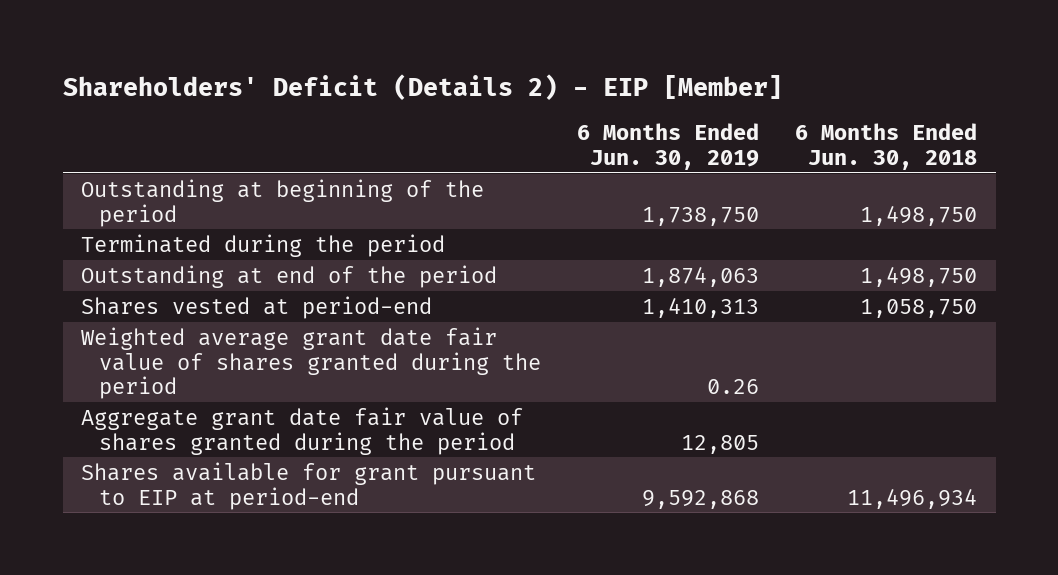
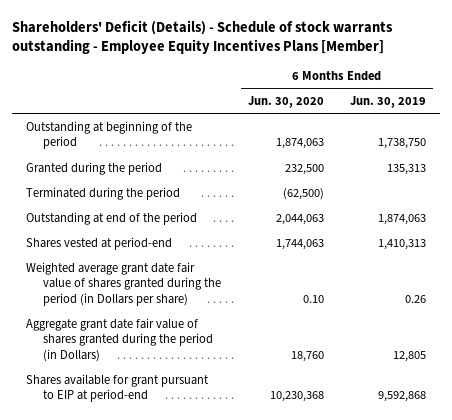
- Shareholders' Deficit (Details 2) - EIP [Member]
+ Shareholders' Deficit (Details) - Schedule of stock warrants outstanding - Employee Equity Incentives Plans [Member]
- | 6 Months Ended Jun. 30, 2019 | 6 Months Ended Jun. 30, 2018
+ | 6 Months Ended Jun. 30, 2020 | 6 Months Ended Jun. 30, 2019
+ Granted during the period | 232,500 | 135,313
- Weighted average grant date fair value of shares granted during the period | 0.26 |
- Aggregate grant date fair value of shares granted during the period | 12,805 |
+ Weighted average grant date fair value of shares granted during the period (in Dollars per share) | 0.10 | 0.26
+ Aggregate grant date fair value of shares granted during the period (in Dollars) | 18,760 | 12,805

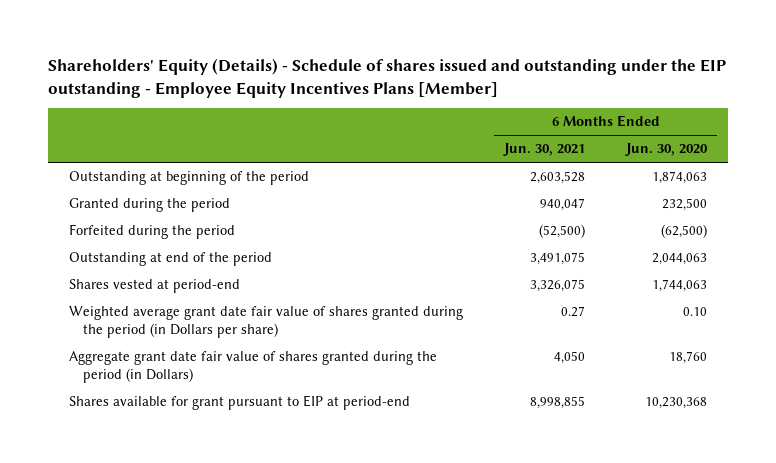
- Shareholders' Deficit (Details) - Schedule of stock warrants outstanding - Employee Equity Incentives Plans [Member]
+ Shareholders' Equity (Details) - Schedule of shares issued and outstanding under the EIP outstanding - Employee Equity Incentives Plans [Member]
- | 6 Months Ended Jun. 30, 2020 | 6 Months Ended Jun. 30, 2019
+ | 6 Months Ended Jun. 30, 2021 | 6 Months Ended Jun. 30, 2020
- Terminated during the period | (62,500) |
+ Forfeited during the period | (52,500) | (62,500)

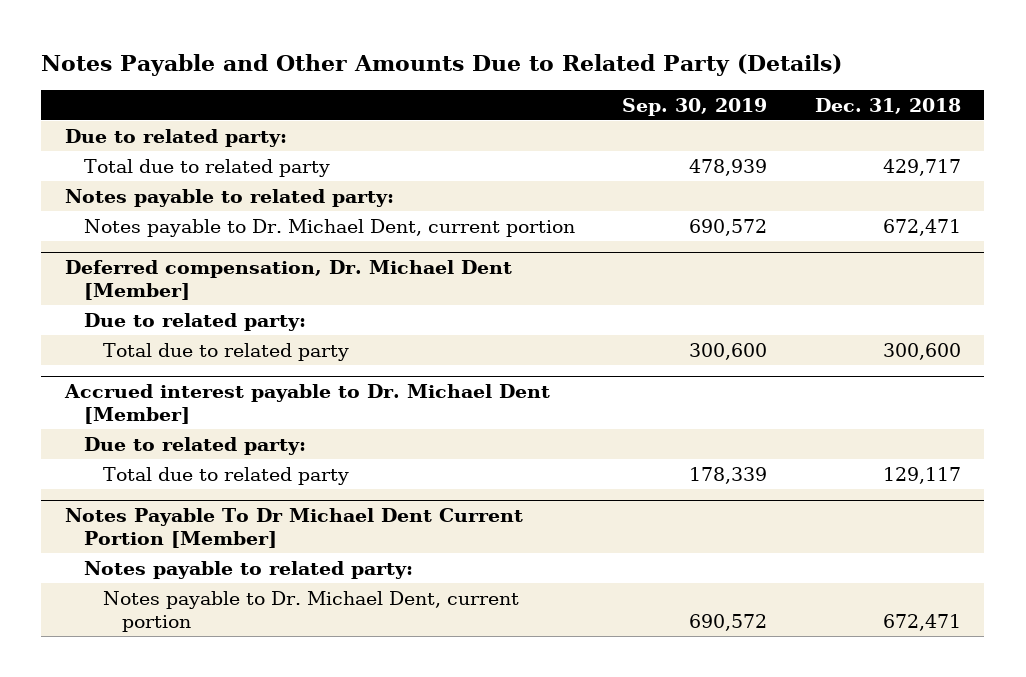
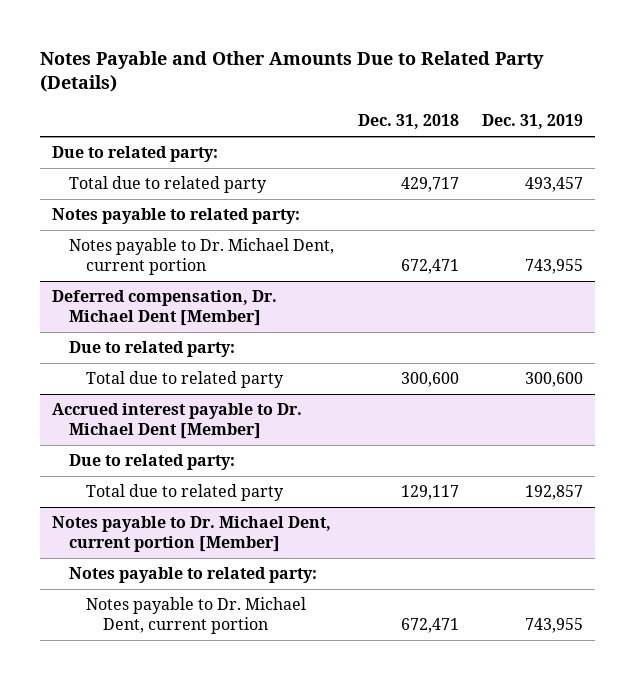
- | Sep. 30, 2019 | Dec. 31, 2018
+ | Dec. 31, 2018 | Dec. 31, 2019
- Notes Payable To Dr Michael Dent Current Portion [Member]
+ Notes payable to Dr. Michael Dent, current portion [Member]

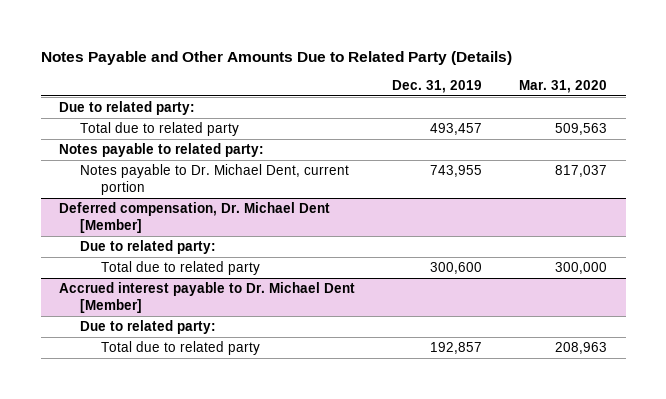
- | Dec. 31, 2018 | Dec. 31, 2019
+ | Dec. 31, 2019 | Mar. 31, 2020
- Notes payable to Dr. Michael Dent, current portion [Member]
- Notes payable to related party:
- Notes payable to Dr. Michael Dent, current portion | 672,471 | 743,955

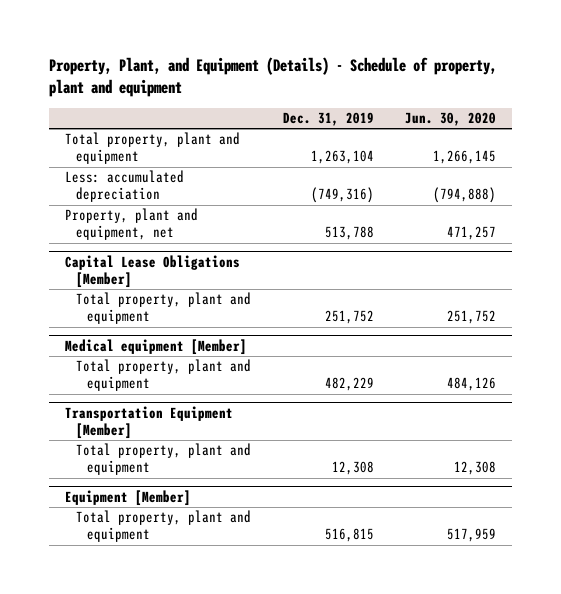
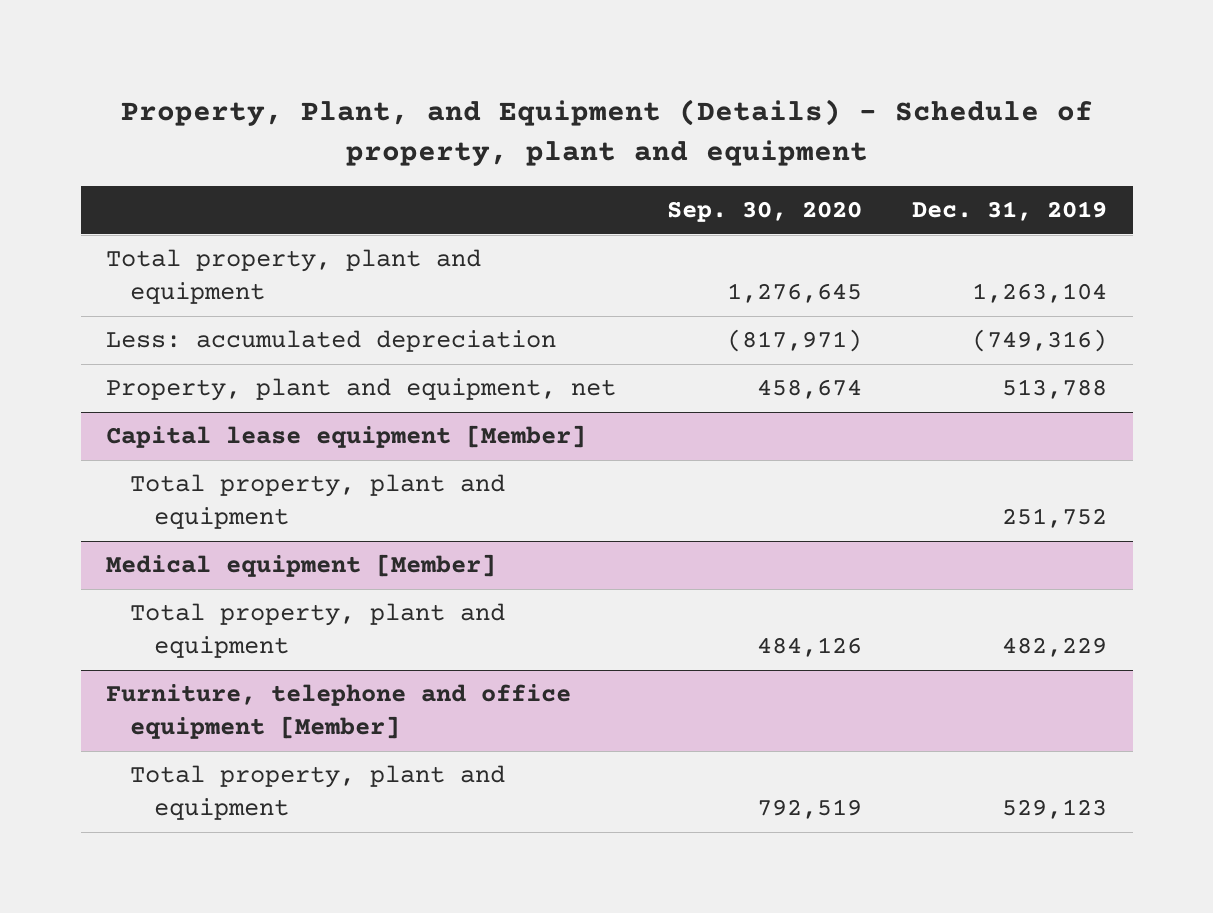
- | Dec. 31, 2019 | Jun. 30, 2020
+ | Sep. 30, 2020 | Dec. 31, 2019
- Capital Lease Obligations [Member]
+ Capital lease equipment [Member]
- Transportation Equipment [Member]
- Total property, plant and equipment | 12,308 | 12,308
- Equipment [Member]
- Total property, plant and equipment | 516,815 | 517,959
+ Furniture, telephone and office equipment [Member]
+ Total property, plant and equipment | 792,519 | 529,123

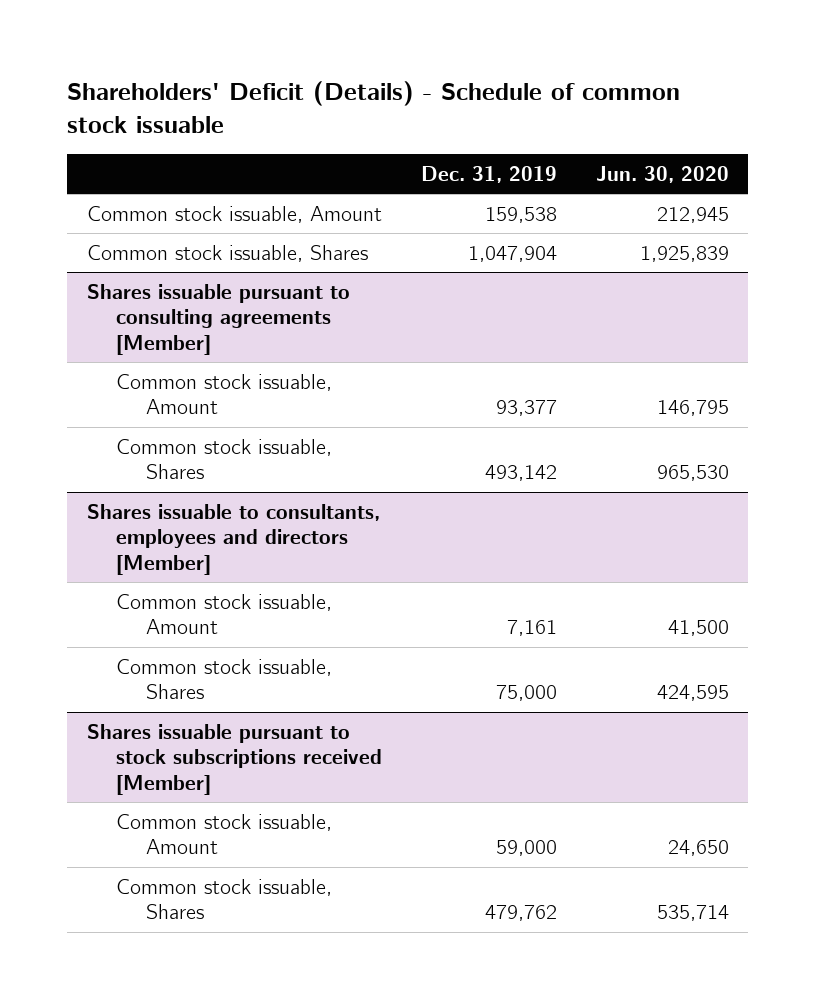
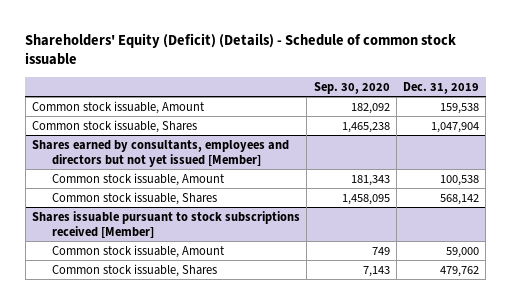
- Shareholders' Deficit (Details) - Schedule of common stock issuable
+ Shareholders' Equity (Deficit) (Details) - Schedule of common stock issuable
- | Dec. 31, 2019 | Jun. 30, 2020
+ | Sep. 30, 2020 | Dec. 31, 2019
- Shares issuable pursuant to consulting agreements [Member]
- Common stock issuable, Amount | 93,377 | 146,795
- Common stock issuable, Shares | 493,142 | 965,530
- Shares issuable to consultants, employees and directors [Member]
- Common stock issuable, Amount | 7,161 | 41,500
- Common stock issuable, Shares | 75,000 | 424,595
+ Shares earned by consultants, employees and directors but not yet issued [Member]
+ Common stock issuable, Amount | 181,343 | 100,538
+ Common stock issuable, Shares | 1,458,095 | 568,142

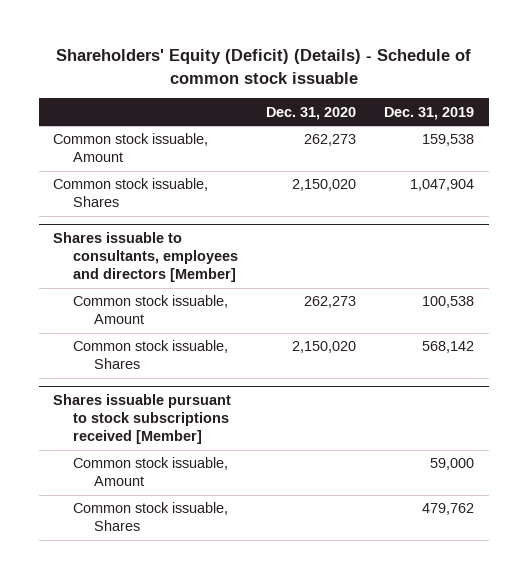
- | Sep. 30, 2020 | Dec. 31, 2019
+ | Dec. 31, 2020 | Dec. 31, 2019
- Shares earned by consultants, employees and directors but not yet issued [Member]
+ Shares issuable to consultants, employees and directors [Member]

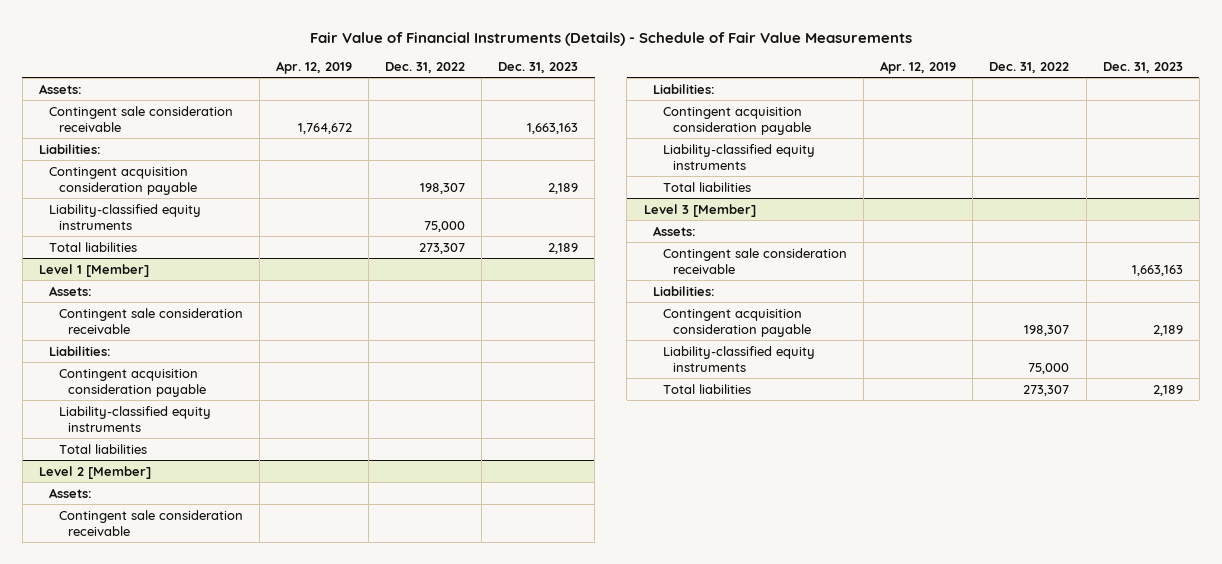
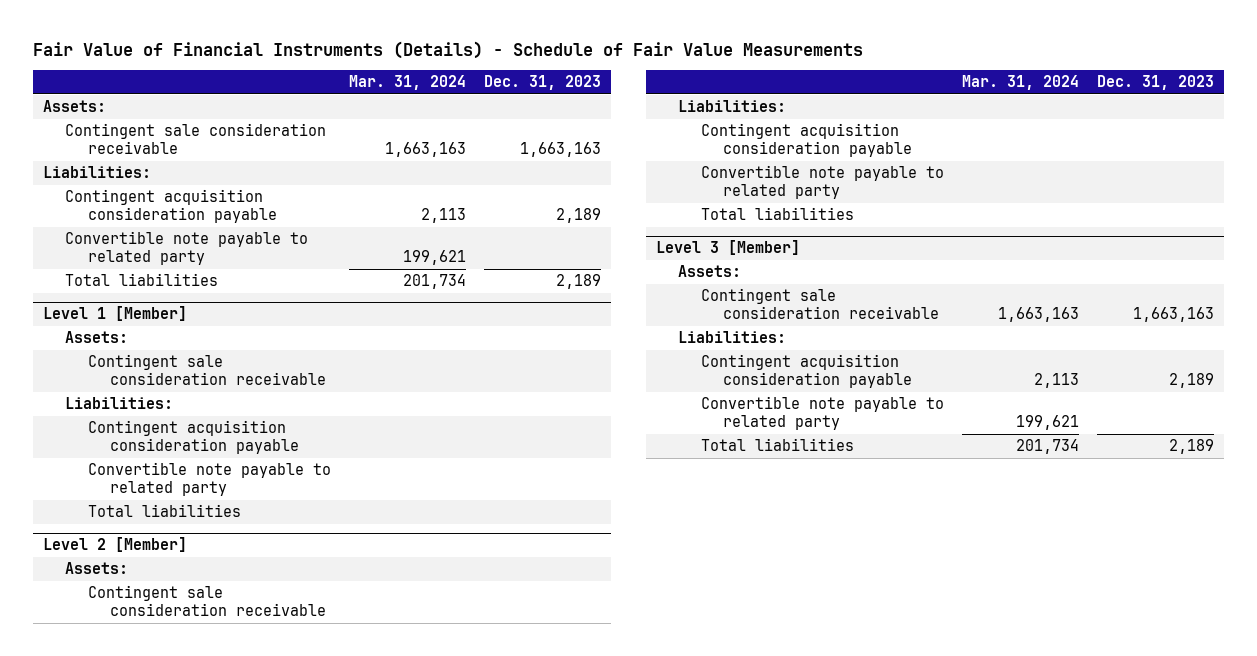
- | Apr. 12, 2019 | Dec. 31, 2022 | Dec. 31, 2023
+ | Mar. 31, 2024 | Dec. 31, 2023
- Liability-classified equity instruments | | 75,000 |
+ Convertible note payable to related party | 199,621 |
@ Level 1 [Member]
- Liability-classified equity instruments
+ Convertible note payable to related party
@ Level 2 [Member]
- Liability-classified equity instruments
+ Convertible note payable to related party
@ Level 3 [Member]
- Liability-classified equity instruments | | 75,000 |
+ Convertible note payable to related party | 199,621 |

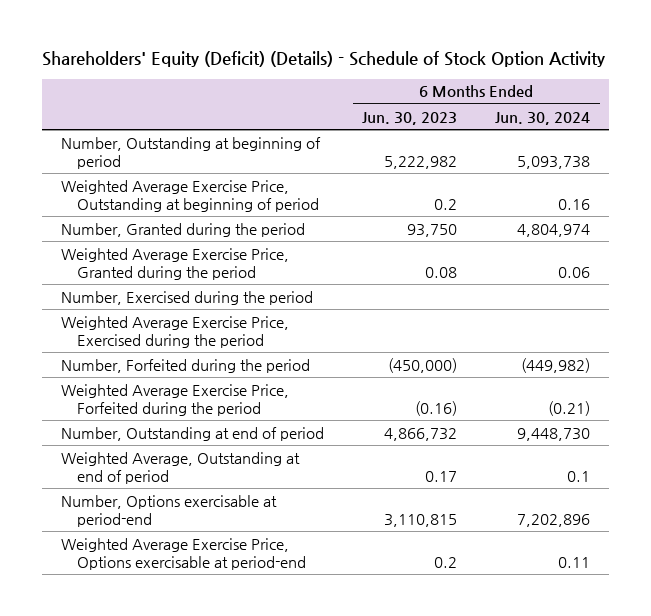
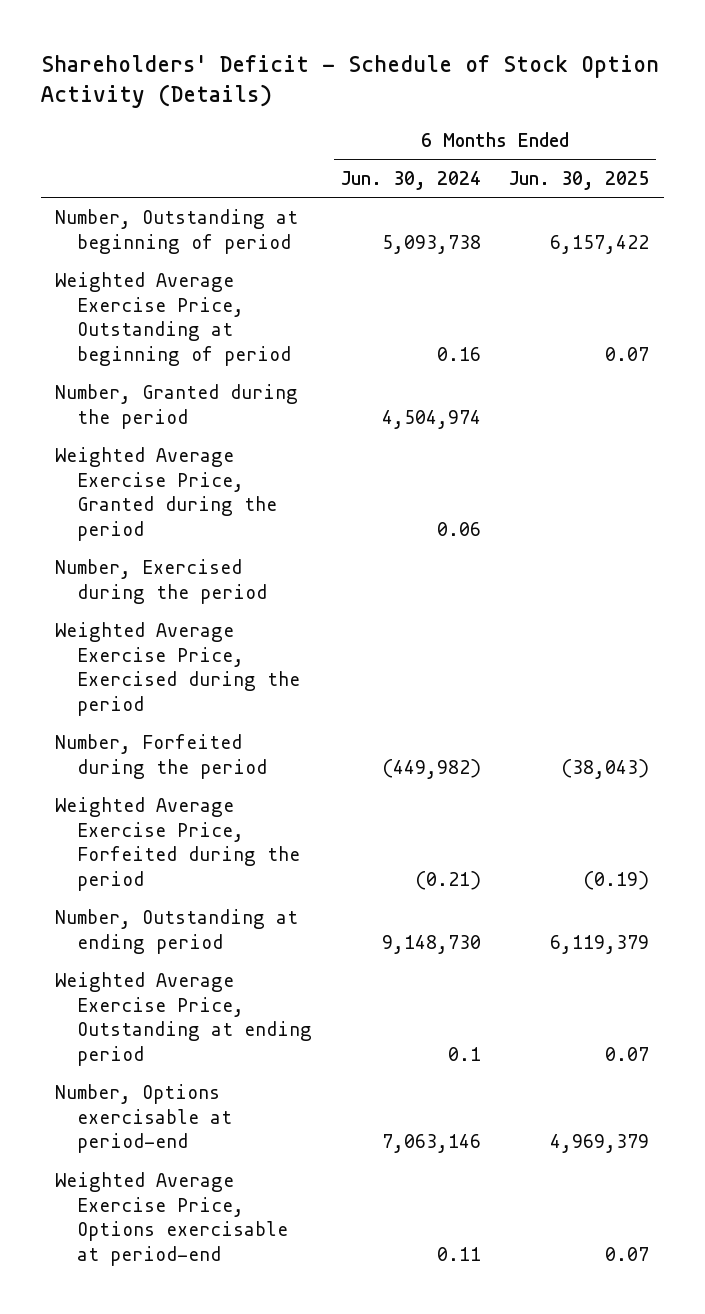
- Shareholders' Equity (Deficit) (Details) - Schedule of Stock Option Activity
+ Shareholders' Deficit - Schedule of Stock Option Activity (Details)
- | 6 Months Ended Jun. 30, 2023 | 6 Months Ended Jun. 30, 2024
+ | 6 Months Ended Jun. 30, 2024 | 6 Months Ended Jun. 30, 2025
- Number, Granted during the period | 93,750 | 4,804,974
+ Number, Granted during the period | 4,504,974 |
- Number, Outstanding at end of period | 4,866,732 | 9,448,730
- Weighted Average, Outstanding at end of period | 0.17 | 0.1
- Number, Options exercisable at period-end | 3,110,815 | 7,202,896
+ Number, Outstanding at ending period | 9,148,730 | 6,119,379
+ Weighted Average Exercise Price, Outstanding at ending period | 0.1 | 0.07
+ Number, Options exercisable at period-end | 7,063,146 | 4,969,379

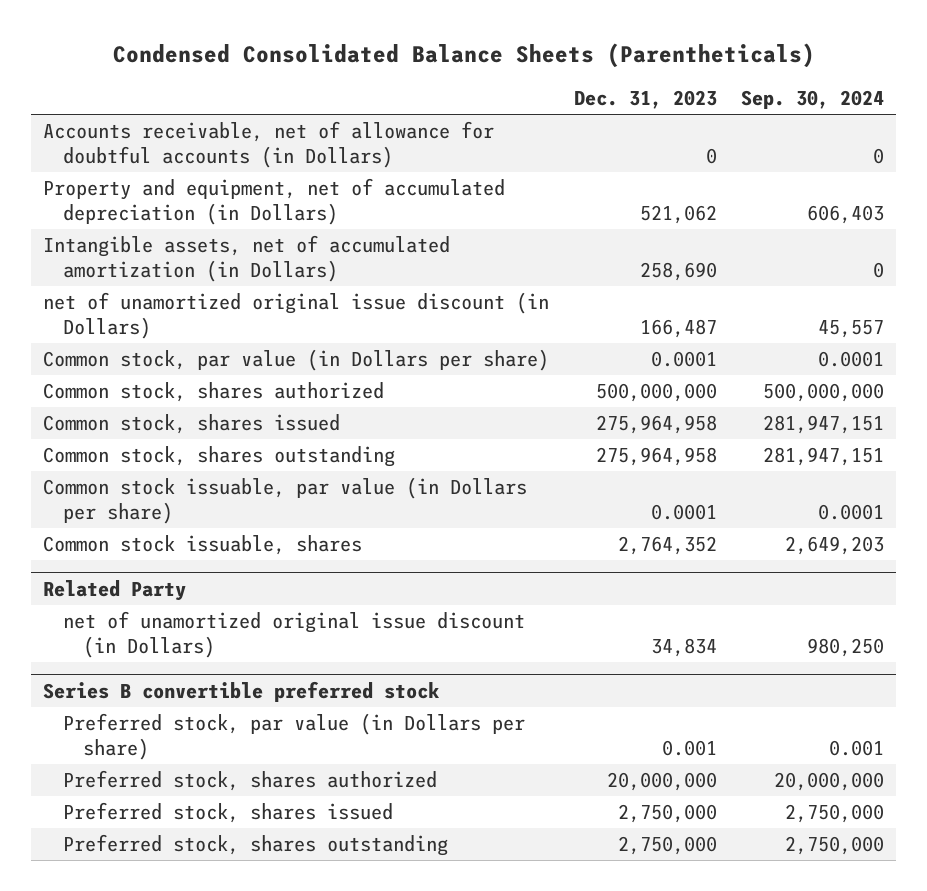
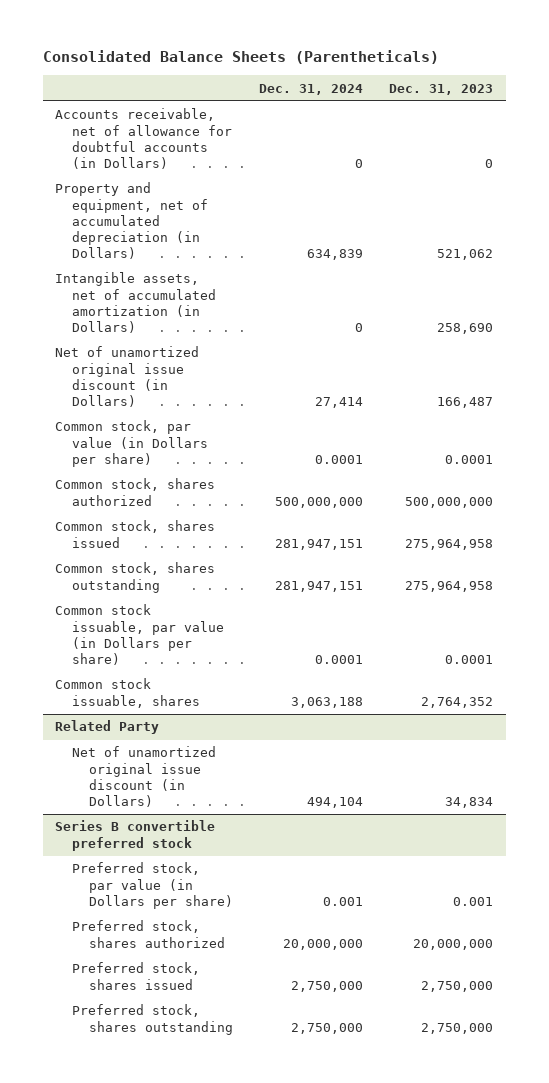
- Condensed Consolidated Balance Sheets (Parentheticals)
+ Consolidated Balance Sheets (Parentheticals)
- | Dec. 31, 2023 | Sep. 30, 2024
+ | Dec. 31, 2024 | Dec. 31, 2023
- net of unamortized original issue discount (in Dollars) | 166,487 | 45,557
+ Net of unamortized original issue discount (in Dollars) | 27,414 | 166,487
@ Related Party
- net of unamortized original issue discount (in Dollars) | 34,834 | 980,250
+ Net of unamortized original issue discount (in Dollars) | 494,104 | 34,834

